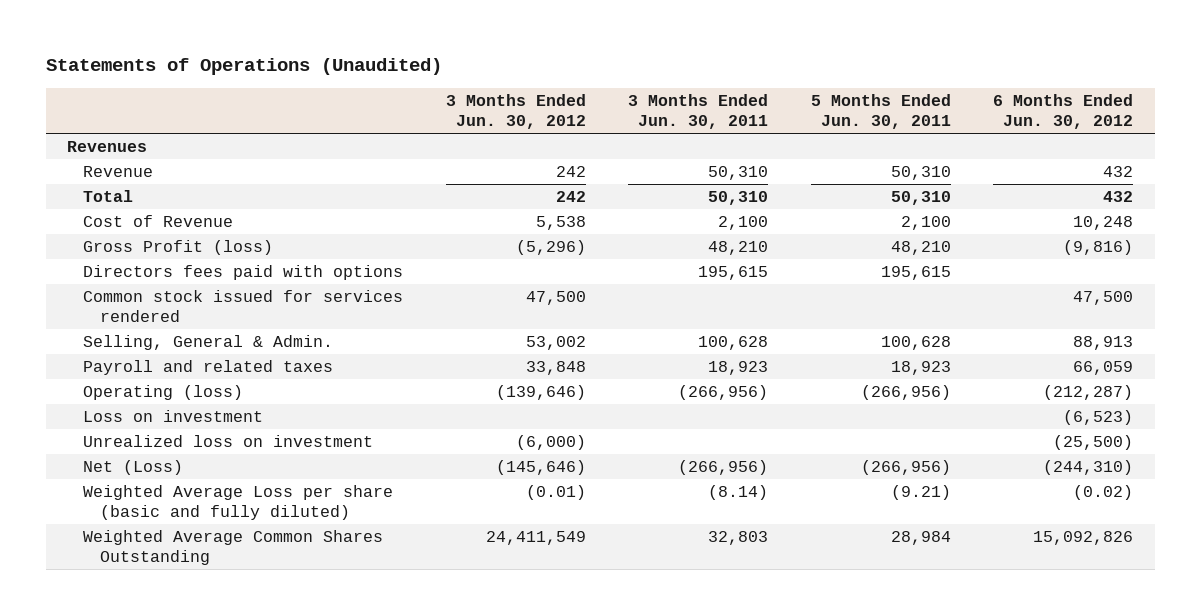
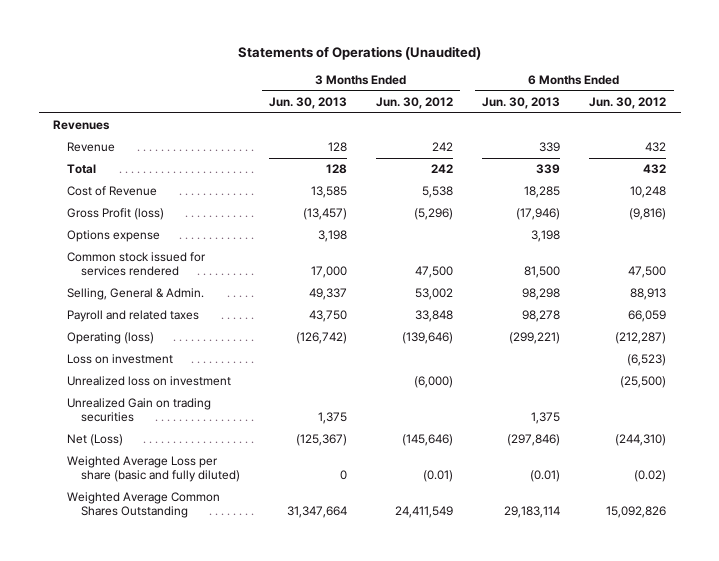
- | 3 Months Ended Jun. 30, 2012 | 3 Months Ended Jun. 30, 2011 | 5 Months Ended Jun. 30, 2011 | 6 Months Ended Jun. 30, 2012
+ | 3 Months Ended Jun. 30, 2013 | 3 Months Ended Jun. 30, 2012 | 6 Months Ended Jun. 30, 2013 | 6 Months Ended Jun. 30, 2012
- Directors fees paid with options | | 195,615 | 195,615 |
+ Options expense | 3,198 | | 3,198 |
+ Unrealized Gain on trading securities | 1,375 | | 1,375 |

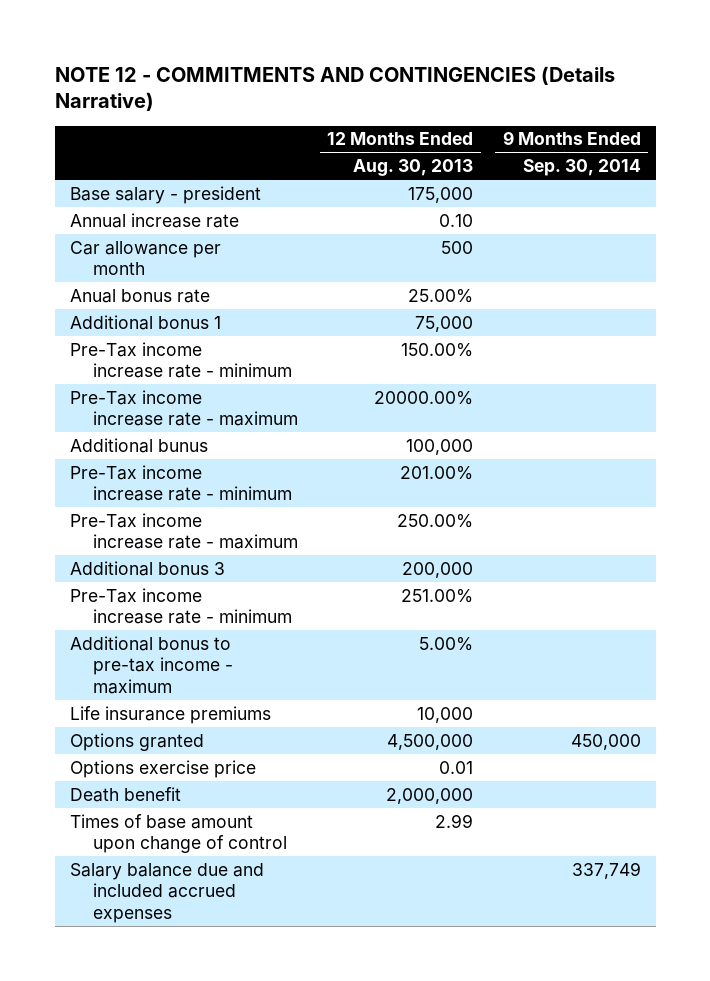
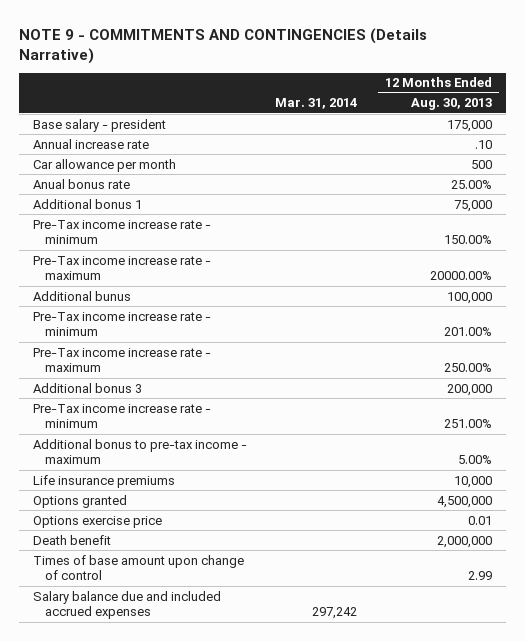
- NOTE 12 - COMMITMENTS AND CONTINGENCIES (Details Narrative)
+ NOTE 9 - COMMITMENTS AND CONTINGENCIES (Details Narrative)
- | 12 Months Ended Aug. 30, 2013 | 9 Months Ended Sep. 30, 2014
+ | Mar. 31, 2014 | 12 Months Ended Aug. 30, 2013
- Annual increase rate | 0.10 |
+ Annual increase rate | | .10

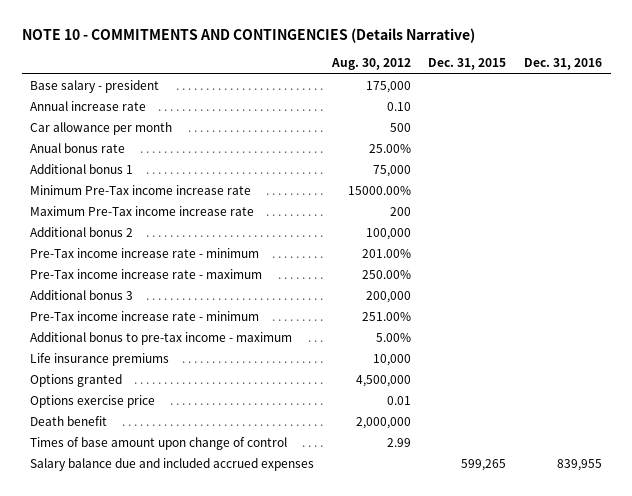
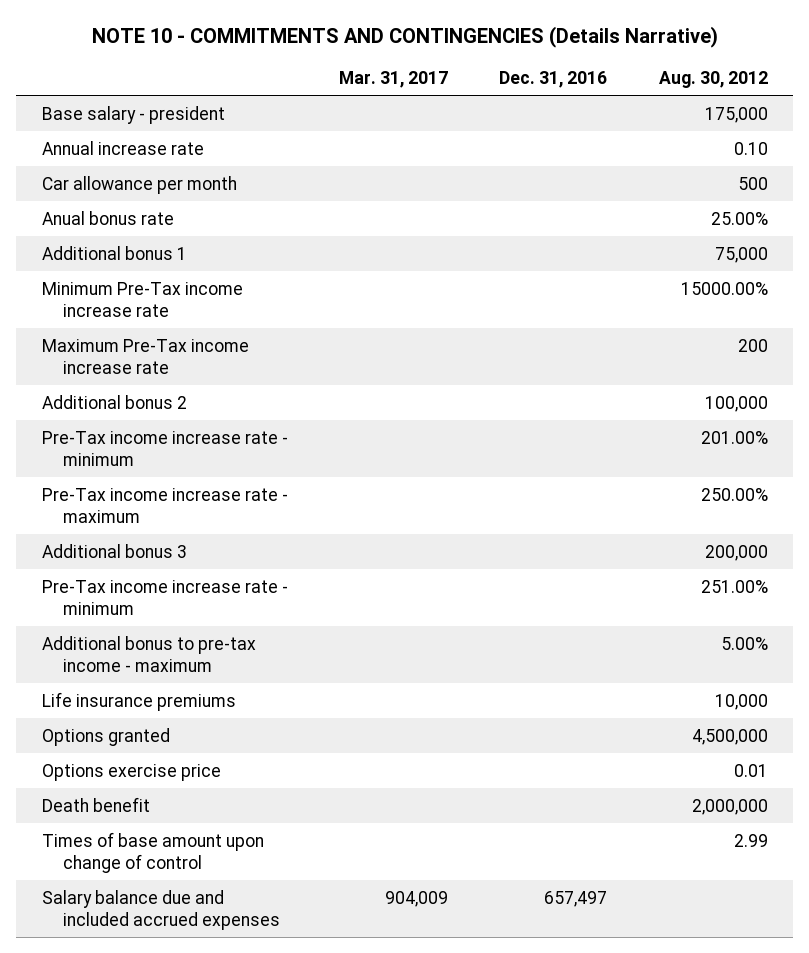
- | Aug. 30, 2012 | Dec. 31, 2015 | Dec. 31, 2016
+ | Mar. 31, 2017 | Dec. 31, 2016 | Aug. 30, 2012
- Salary balance due and included accrued expenses | | 599,265 | 839,955
+ Salary balance due and included accrued expenses | 904,009 | 657,497 |

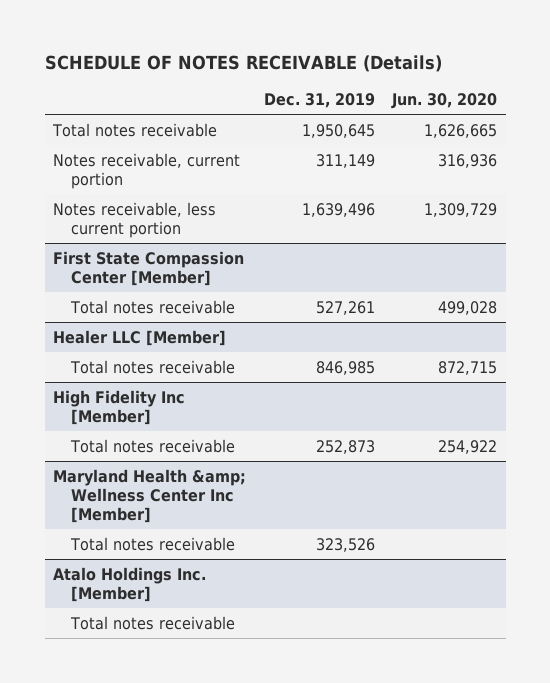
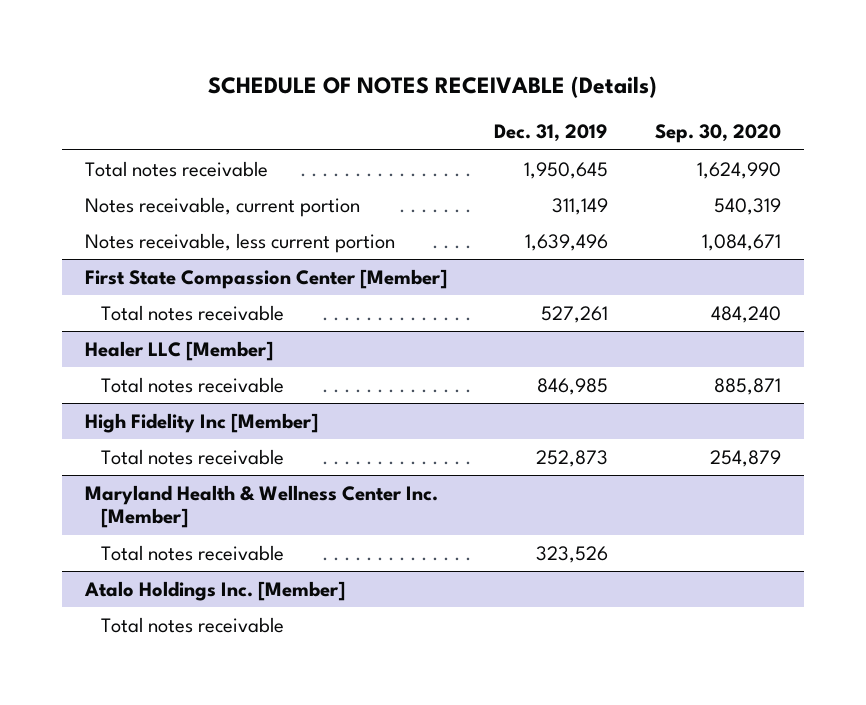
- | Dec. 31, 2019 | Jun. 30, 2020
+ | Dec. 31, 2019 | Sep. 30, 2020
- Maryland Health &amp; Wellness Center Inc [Member]
+ Maryland Health & Wellness Center Inc. [Member]

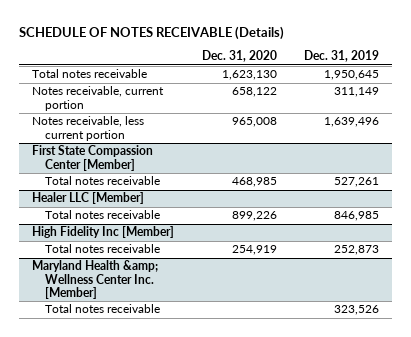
- | Dec. 31, 2019 | Sep. 30, 2020
+ | Dec. 31, 2020 | Dec. 31, 2019
- Maryland Health & Wellness Center Inc. [Member]
+ Maryland Health &amp; Wellness Center Inc. [Member]
- Atalo Holdings Inc. [Member]
- Total notes receivable

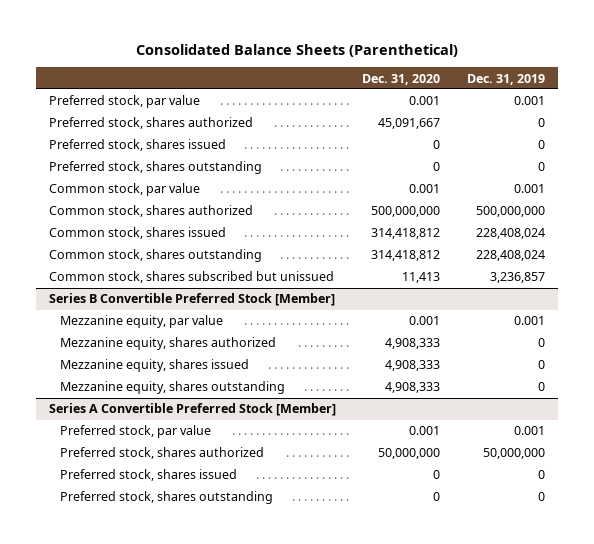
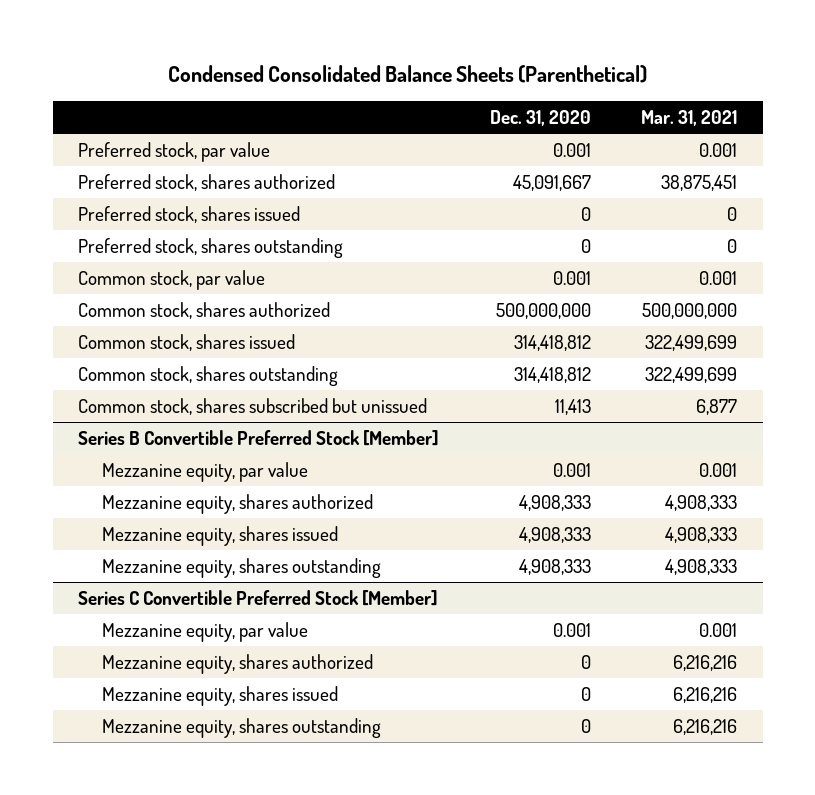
- Consolidated Balance Sheets (Parenthetical)
+ Condensed Consolidated Balance Sheets (Parenthetical)
- | Dec. 31, 2020 | Dec. 31, 2019
+ | Dec. 31, 2020 | Mar. 31, 2021
- Series A Convertible Preferred Stock [Member]
- Preferred stock, par value | 0.001 | 0.001
- Preferred stock, shares authorized | 50,000,000 | 50,000,000
- Preferred stock, shares issued | 0 | 0
- Preferred stock, shares outstanding | 0 | 0
+ Series C Convertible Preferred Stock [Member]
+ Mezzanine equity, par value | 0.001 | 0.001
+ Mezzanine equity, shares authorized | 0 | 6,216,216
+ Mezzanine equity, shares issued | 0 | 6,216,216
+ Mezzanine equity, shares outstanding | 0 | 6,216,216

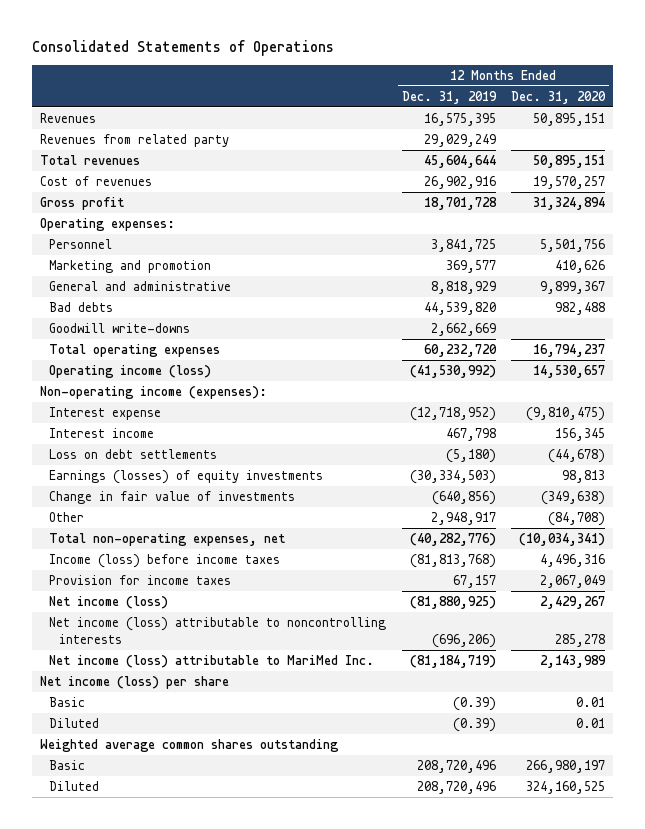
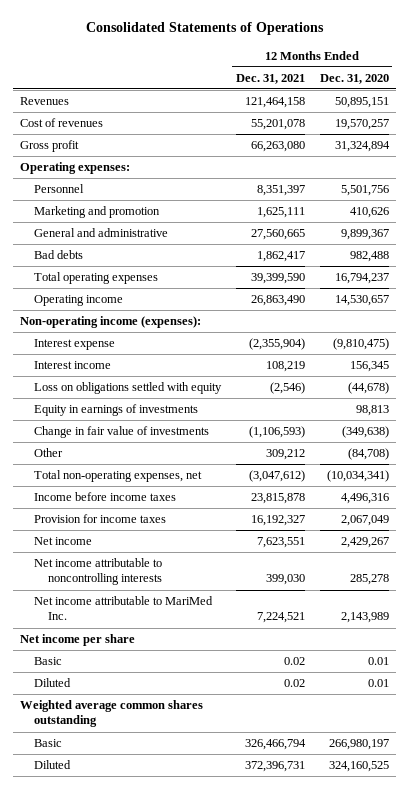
- | 12 Months Ended Dec. 31, 2019 | 12 Months Ended Dec. 31, 2020
+ | 12 Months Ended Dec. 31, 2021 | 12 Months Ended Dec. 31, 2020
- Revenues from related party | 29,029,249 |
- Total revenues | 45,604,644 | 50,895,151
- Goodwill write-downs | 2,662,669 |
- Operating income (loss) | (41,530,992) | 14,530,657
+ Operating income | 26,863,490 | 14,530,657
- Loss on debt settlements | (5,180) | (44,678)
- Earnings (losses) of equity investments | (30,334,503) | 98,813
+ Loss on obligations settled with equity | (2,546) | (44,678)
+ Equity in earnings of investments | | 98,813
- Income (loss) before income taxes | (81,813,768) | 4,496,316
+ Income before income taxes | 23,815,878 | 4,496,316
- Net income (loss) | (81,880,925) | 2,429,267
- Net income (loss) attributable to noncontrolling interests | (696,206) | 285,278
- Net income (loss) attributable to MariMed Inc. | (81,184,719) | 2,143,989
- Net income (loss) per share
+ Net income | 7,623,551 | 2,429,267
+ Net income attributable to noncontrolling interests | 399,030 | 285,278
+ Net income attributable to MariMed Inc. | 7,224,521 | 2,143,989
+ Net income per share

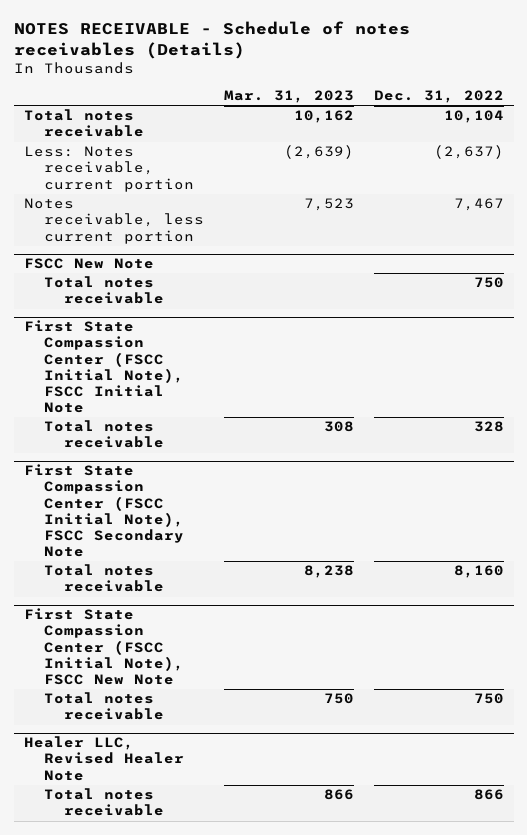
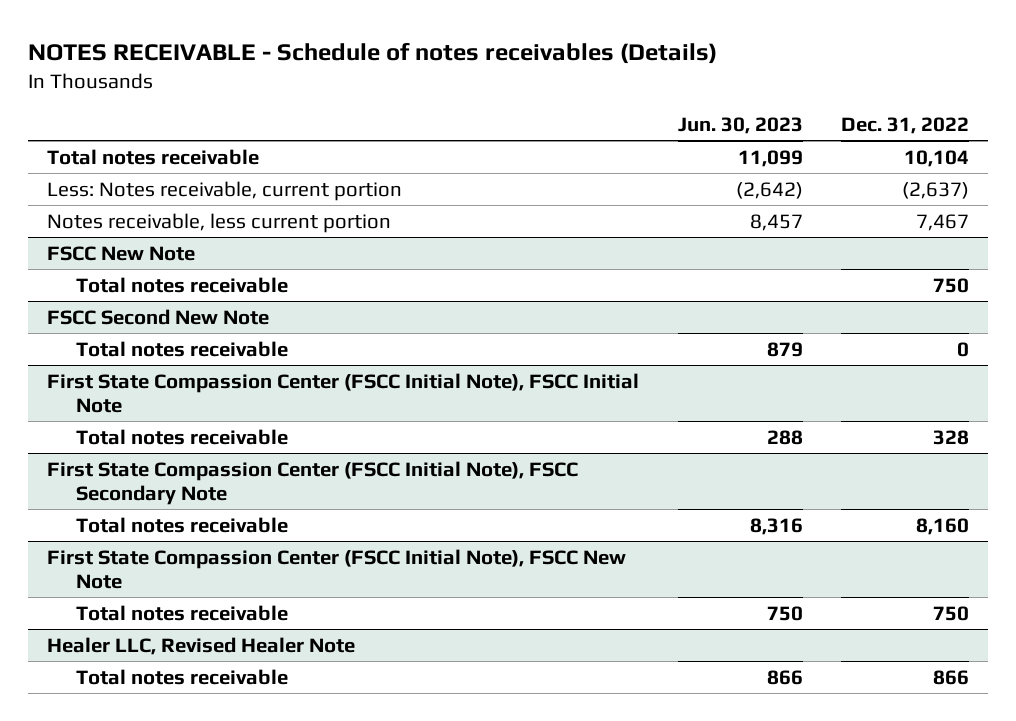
- | Mar. 31, 2023 | Dec. 31, 2022
+ | Jun. 30, 2023 | Dec. 31, 2022
+ FSCC Second New Note
+ Total notes receivable | 879 | 0

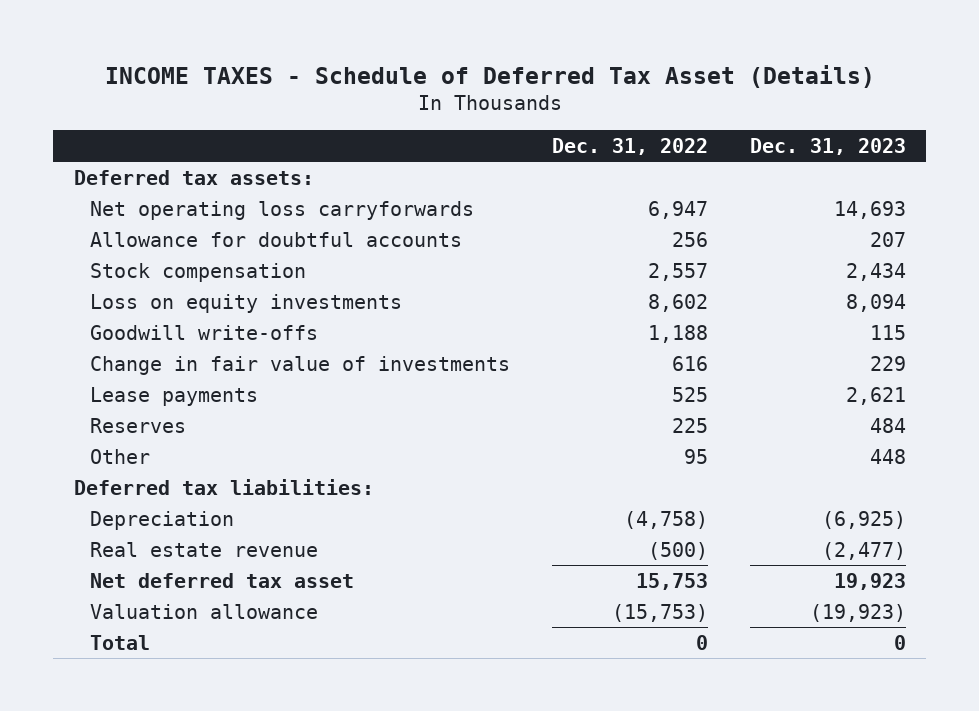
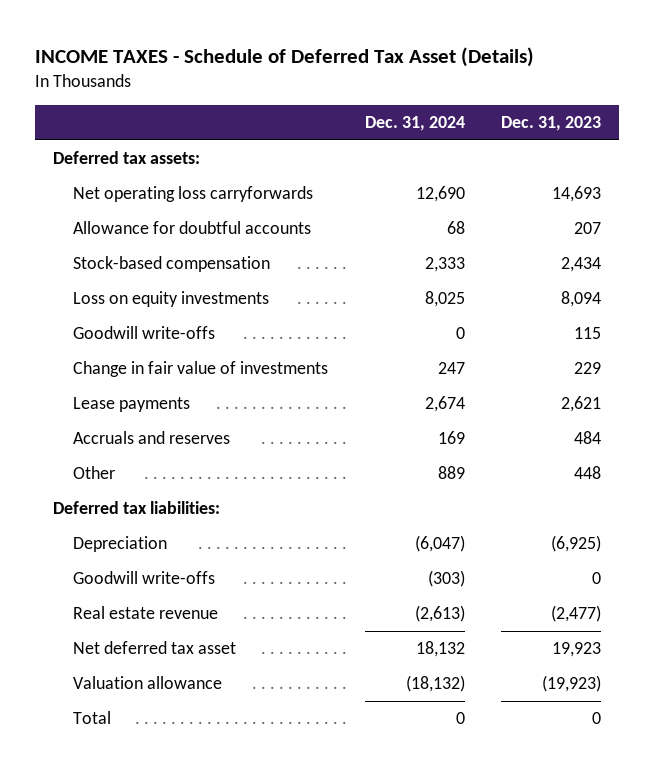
- | Dec. 31, 2022 | Dec. 31, 2023
+ | Dec. 31, 2024 | Dec. 31, 2023
- Stock compensation | 2,557 | 2,434
+ Stock-based compensation | 2,333 | 2,434
- Reserves | 225 | 484
+ Accruals and reserves | 169 | 484
+ Goodwill write-offs | (303) | 0

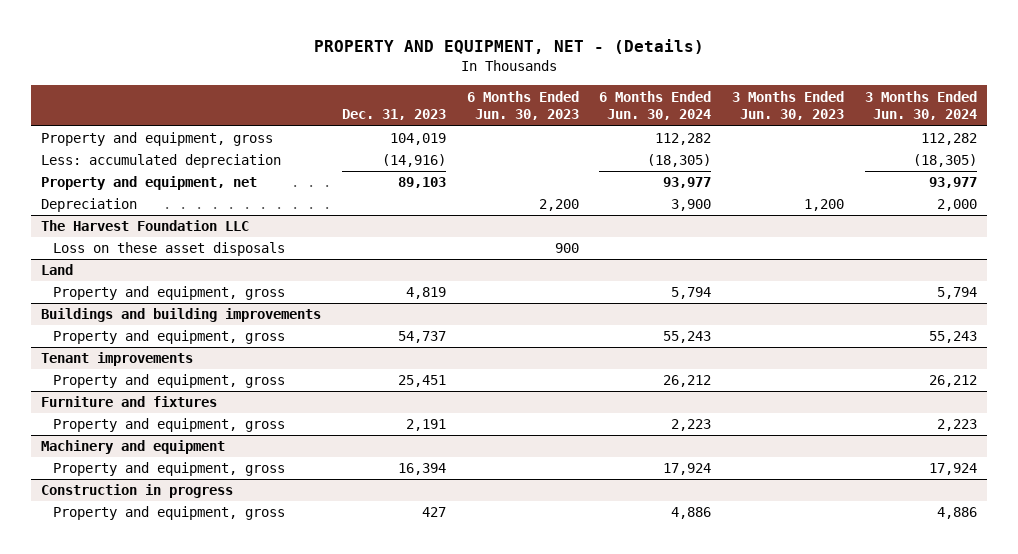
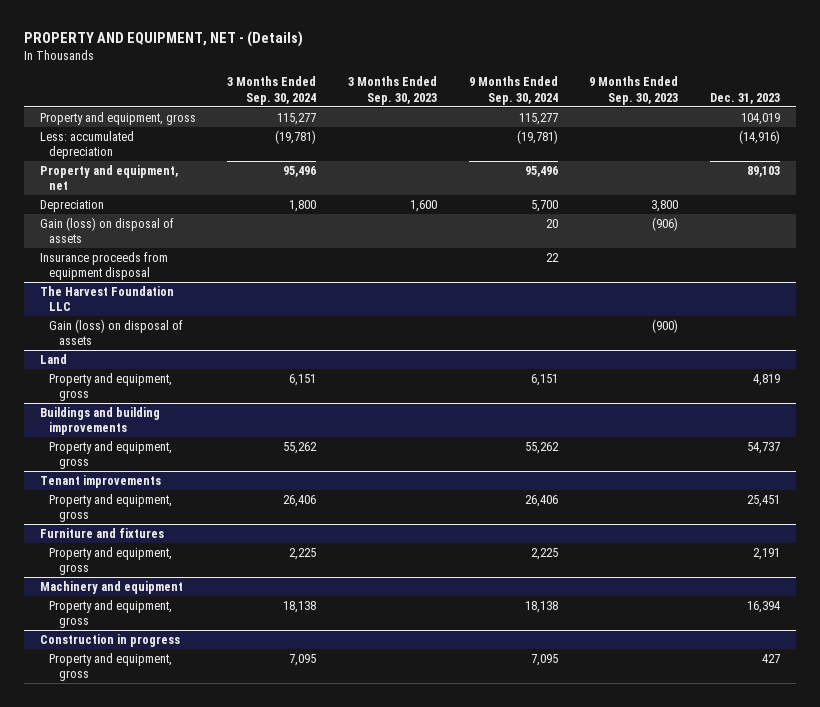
- | Dec. 31, 2023 | 6 Months Ended Jun. 30, 2023 | 6 Months Ended Jun. 30, 2024 | 3 Months Ended Jun. 30, 2023 | 3 Months Ended Jun. 30, 2024
+ | 3 Months Ended Sep. 30, 2024 | 3 Months Ended Sep. 30, 2023 | 9 Months Ended Sep. 30, 2024 | 9 Months Ended Sep. 30, 2023 | Dec. 31, 2023
+ Gain (loss) on disposal of assets | | | 20 | (906) |
+ Insurance proceeds from equipment disposal | | | 22 | |
@ The Harvest Foundation LLC
- Loss on these asset disposals | | 900 | | |
+ Gain (loss) on disposal of assets | | | | (900) |

